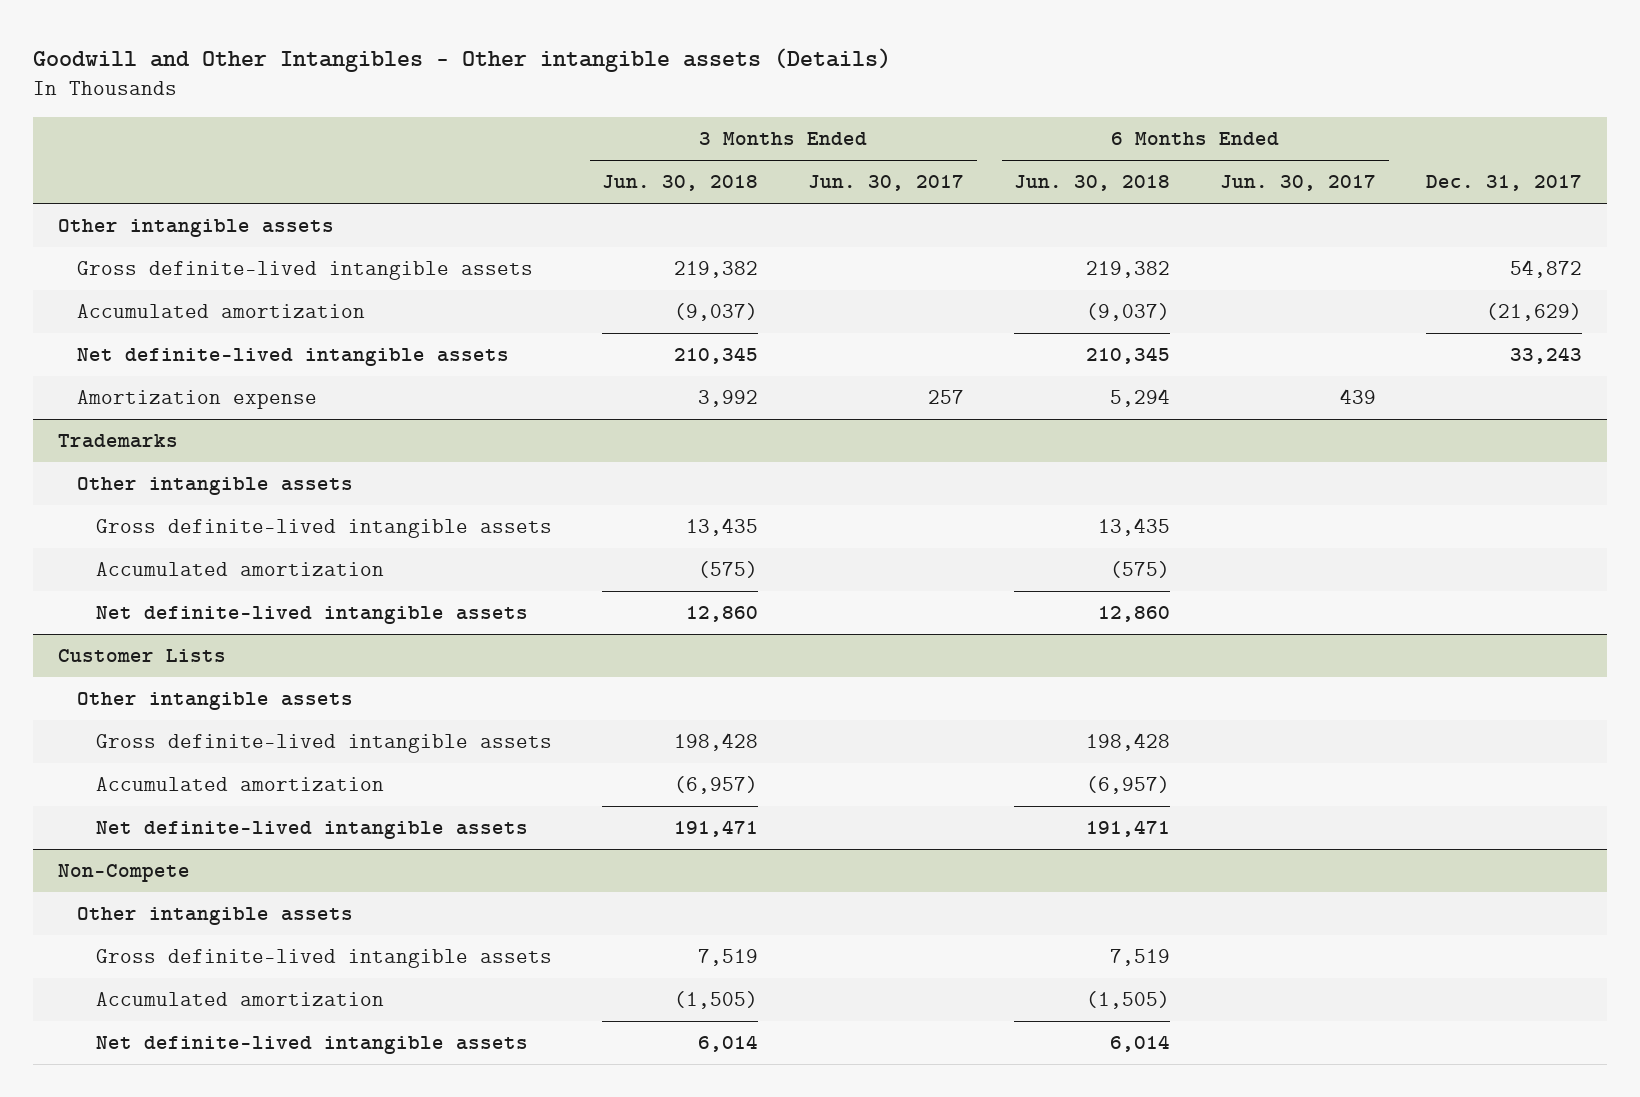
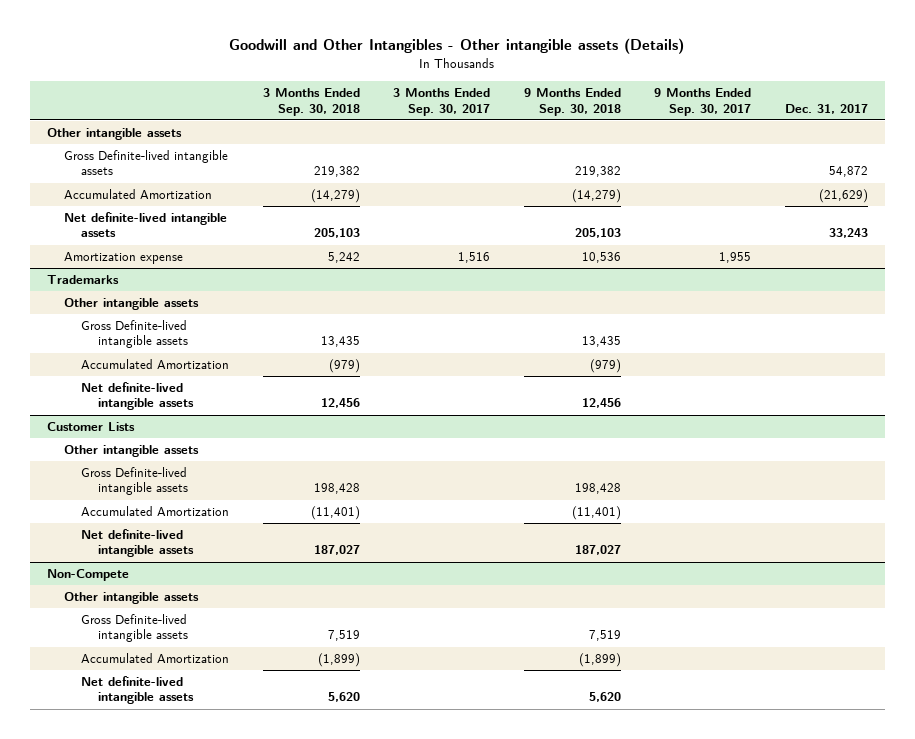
- | 3 Months Ended Jun. 30, 2018 | 3 Months Ended Jun. 30, 2017 | 6 Months Ended Jun. 30, 2018 | 6 Months Ended Jun. 30, 2017 | Dec. 31, 2017
+ | 3 Months Ended Sep. 30, 2018 | 3 Months Ended Sep. 30, 2017 | 9 Months Ended Sep. 30, 2018 | 9 Months Ended Sep. 30, 2017 | Dec. 31, 2017
- Gross definite-lived intangible assets | 219,382 | | 219,382 | | 54,872
- Accumulated amortization | (9,037) | | (9,037) | | (21,629)
+ Gross Definite-lived intangible assets | 219,382 | | 219,382 | | 54,872
+ Accumulated Amortization | (14,279) | | (14,279) | | (21,629)
@ Trademarks
- Gross definite-lived intangible assets | 13,435 | | 13,435 | |
- Accumulated amortization | (575) | | (575) | |
+ Gross Definite-lived intangible assets | 13,435 | | 13,435 | |
+ Accumulated Amortization | (979) | | (979) | |
@ Customer Lists
- Gross definite-lived intangible assets | 198,428 | | 198,428 | |
- Accumulated amortization | (6,957) | | (6,957) | |
+ Gross Definite-lived intangible assets | 198,428 | | 198,428 | |
+ Accumulated Amortization | (11,401) | | (11,401) | |
@ Non-Compete
- Gross definite-lived intangible assets | 7,519 | | 7,519 | |
- Accumulated amortization | (1,505) | | (1,505) | |
+ Gross Definite-lived intangible assets | 7,519 | | 7,519 | |
+ Accumulated Amortization | (1,899) | | (1,899) | |

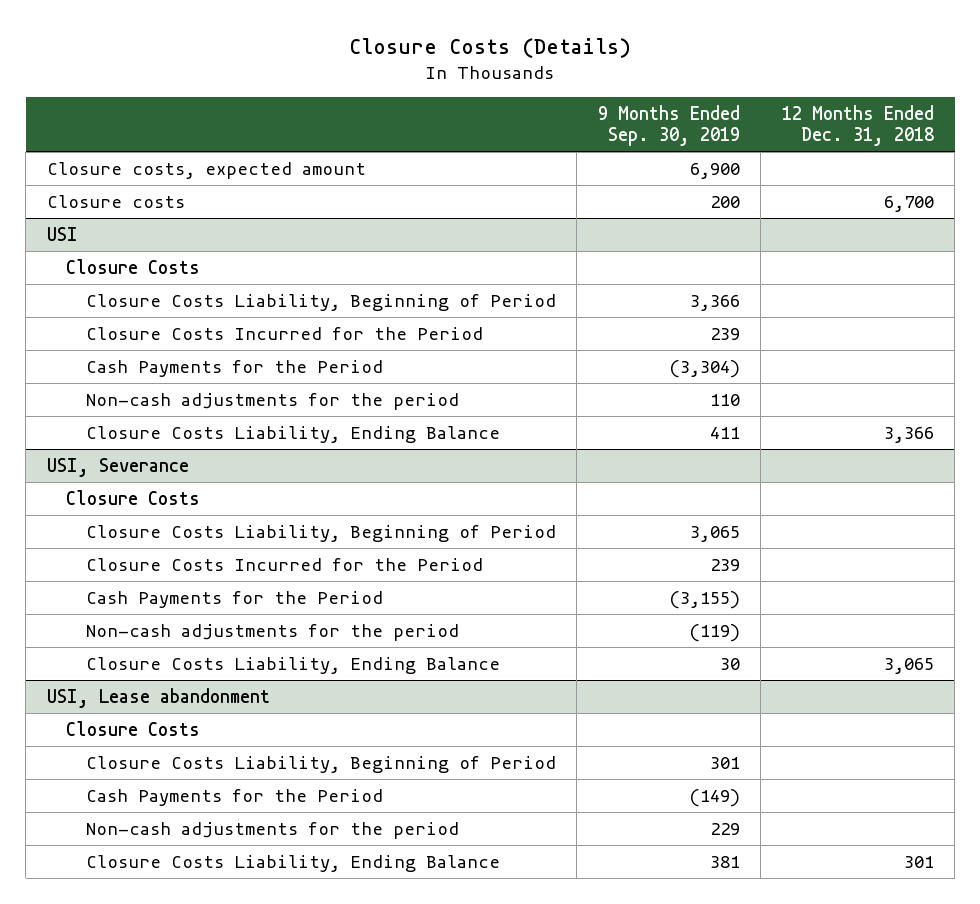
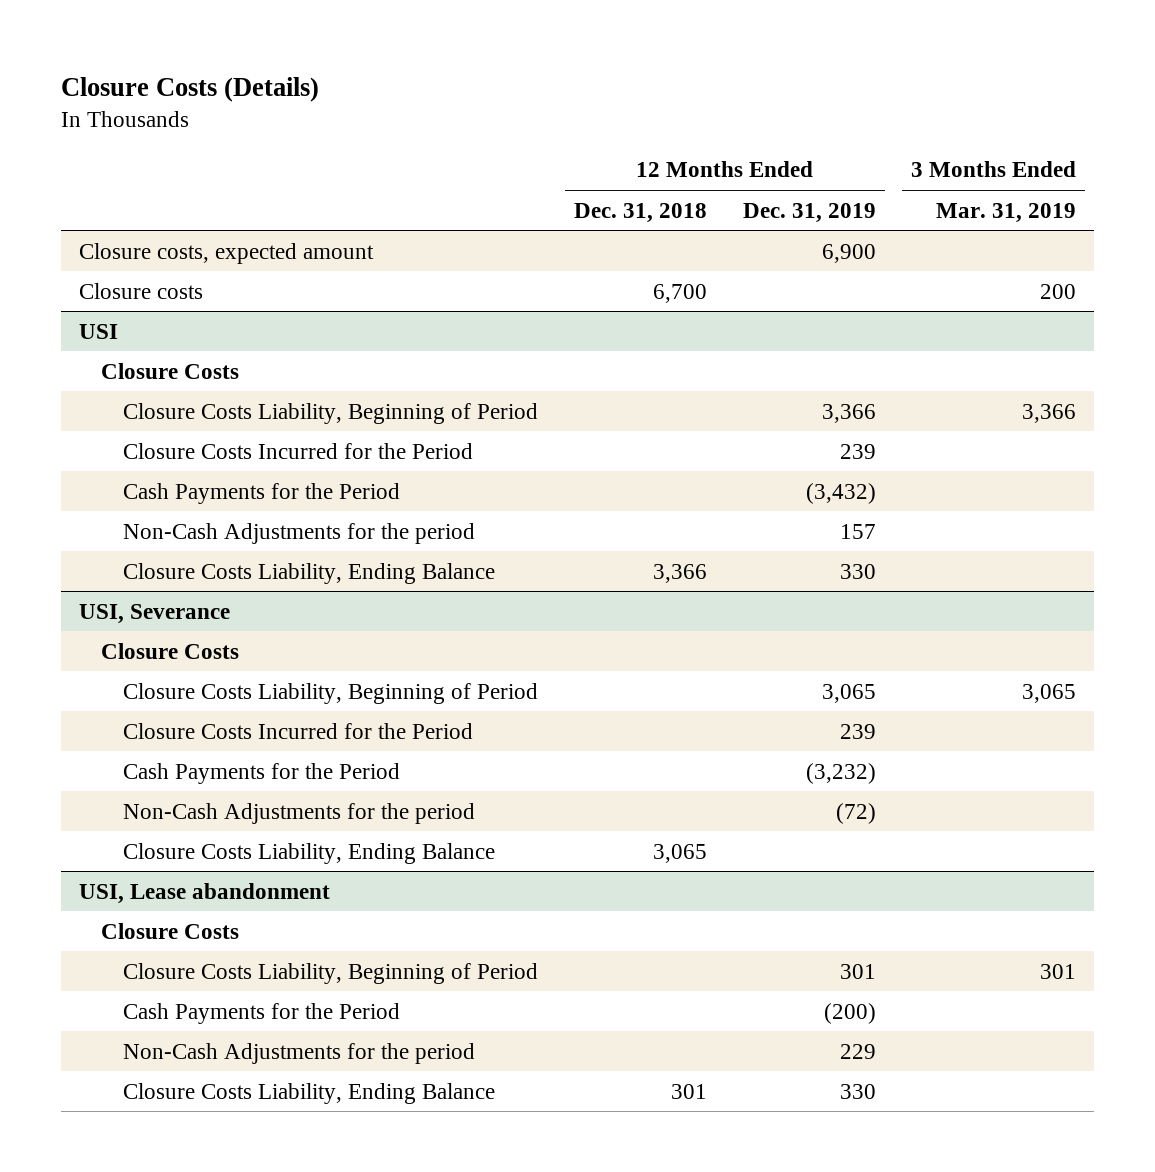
- | 9 Months Ended Sep. 30, 2019 | 12 Months Ended Dec. 31, 2018
+ | 12 Months Ended Dec. 31, 2018 | 12 Months Ended Dec. 31, 2019 | 3 Months Ended Mar. 31, 2019
@ USI
- Non-cash adjustments for the period | 110 |
+ Non-Cash Adjustments for the period | | 157 |
@ USI, Severance
- Non-cash adjustments for the period | (119) |
+ Non-Cash Adjustments for the period | | (72) |
@ USI, Lease abandonment
- Non-cash adjustments for the period | 229 |
+ Non-Cash Adjustments for the period | | 229 |

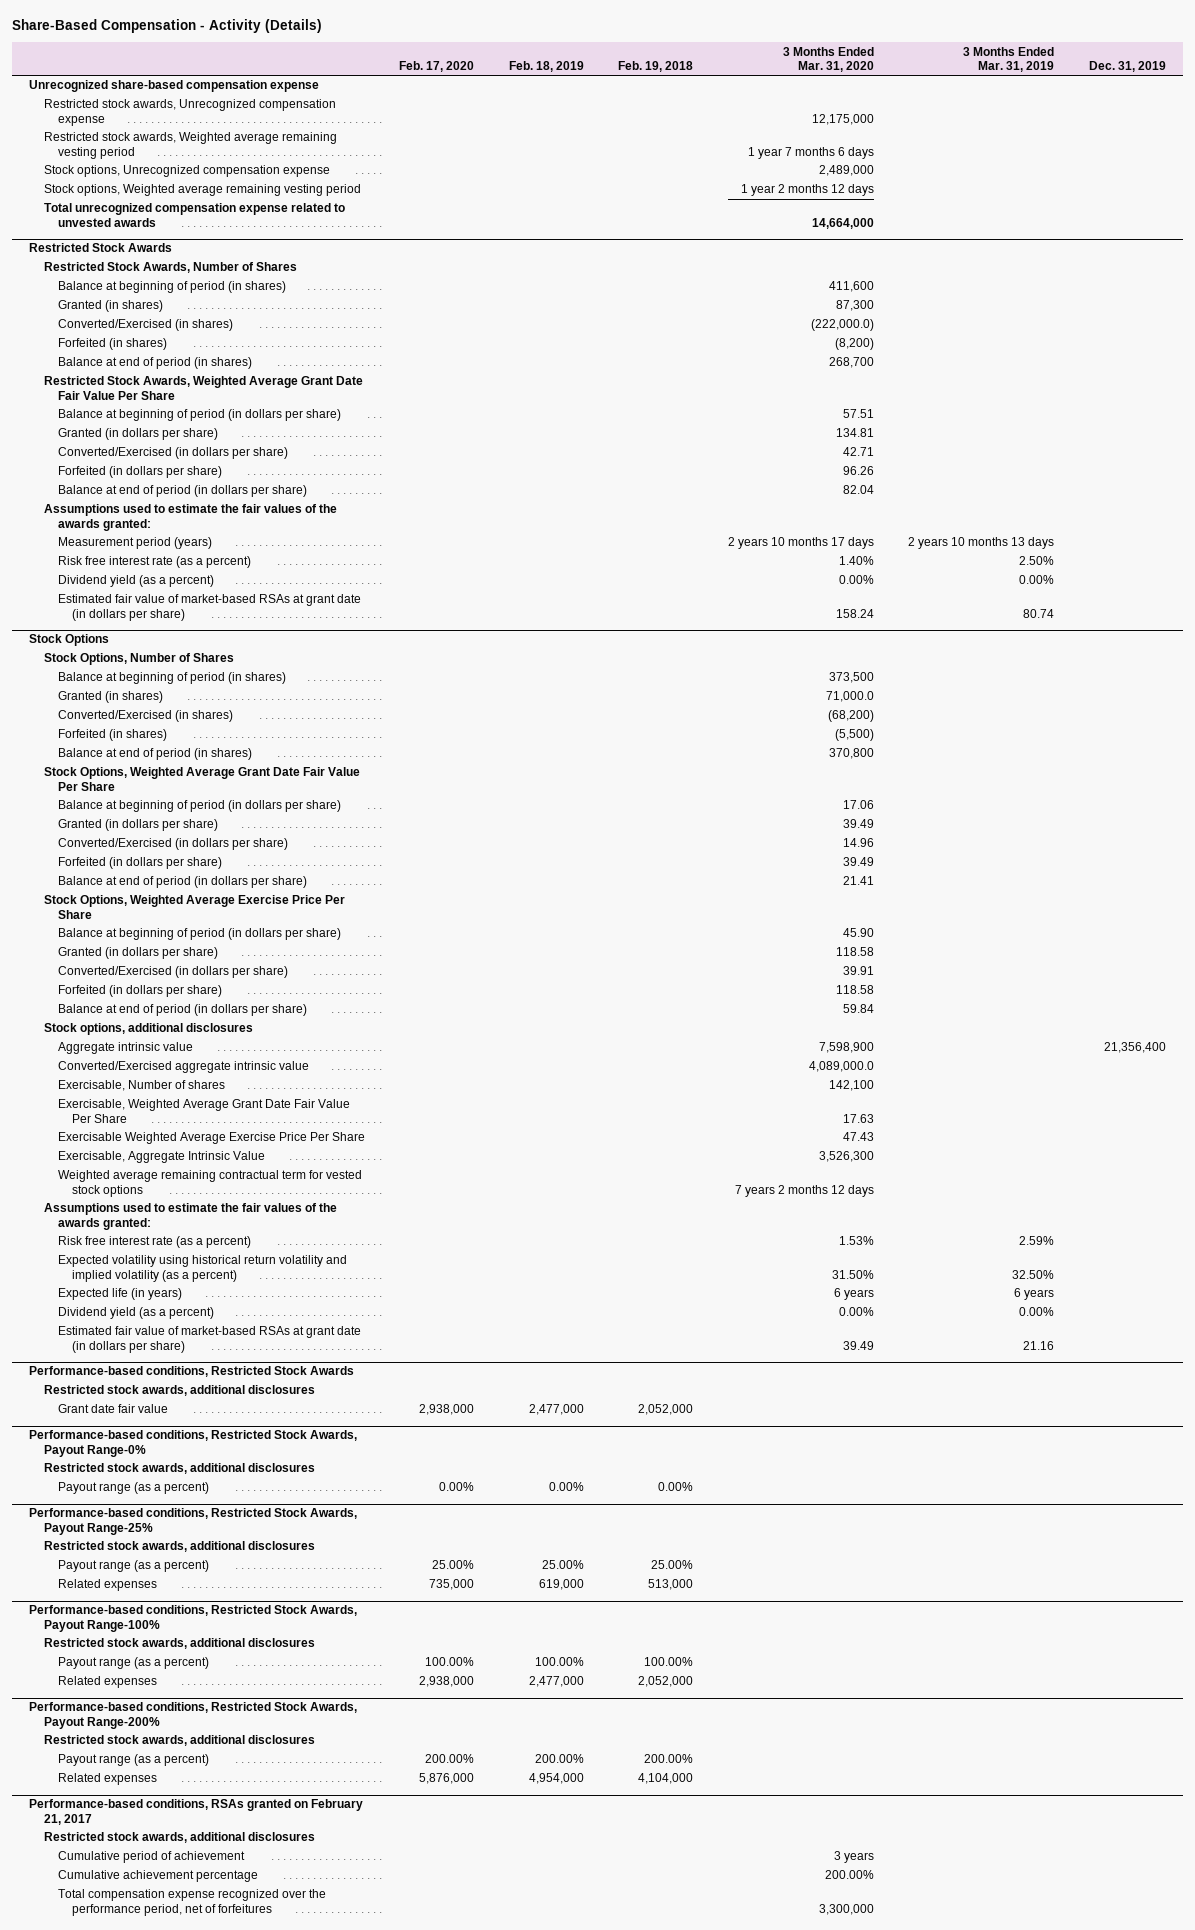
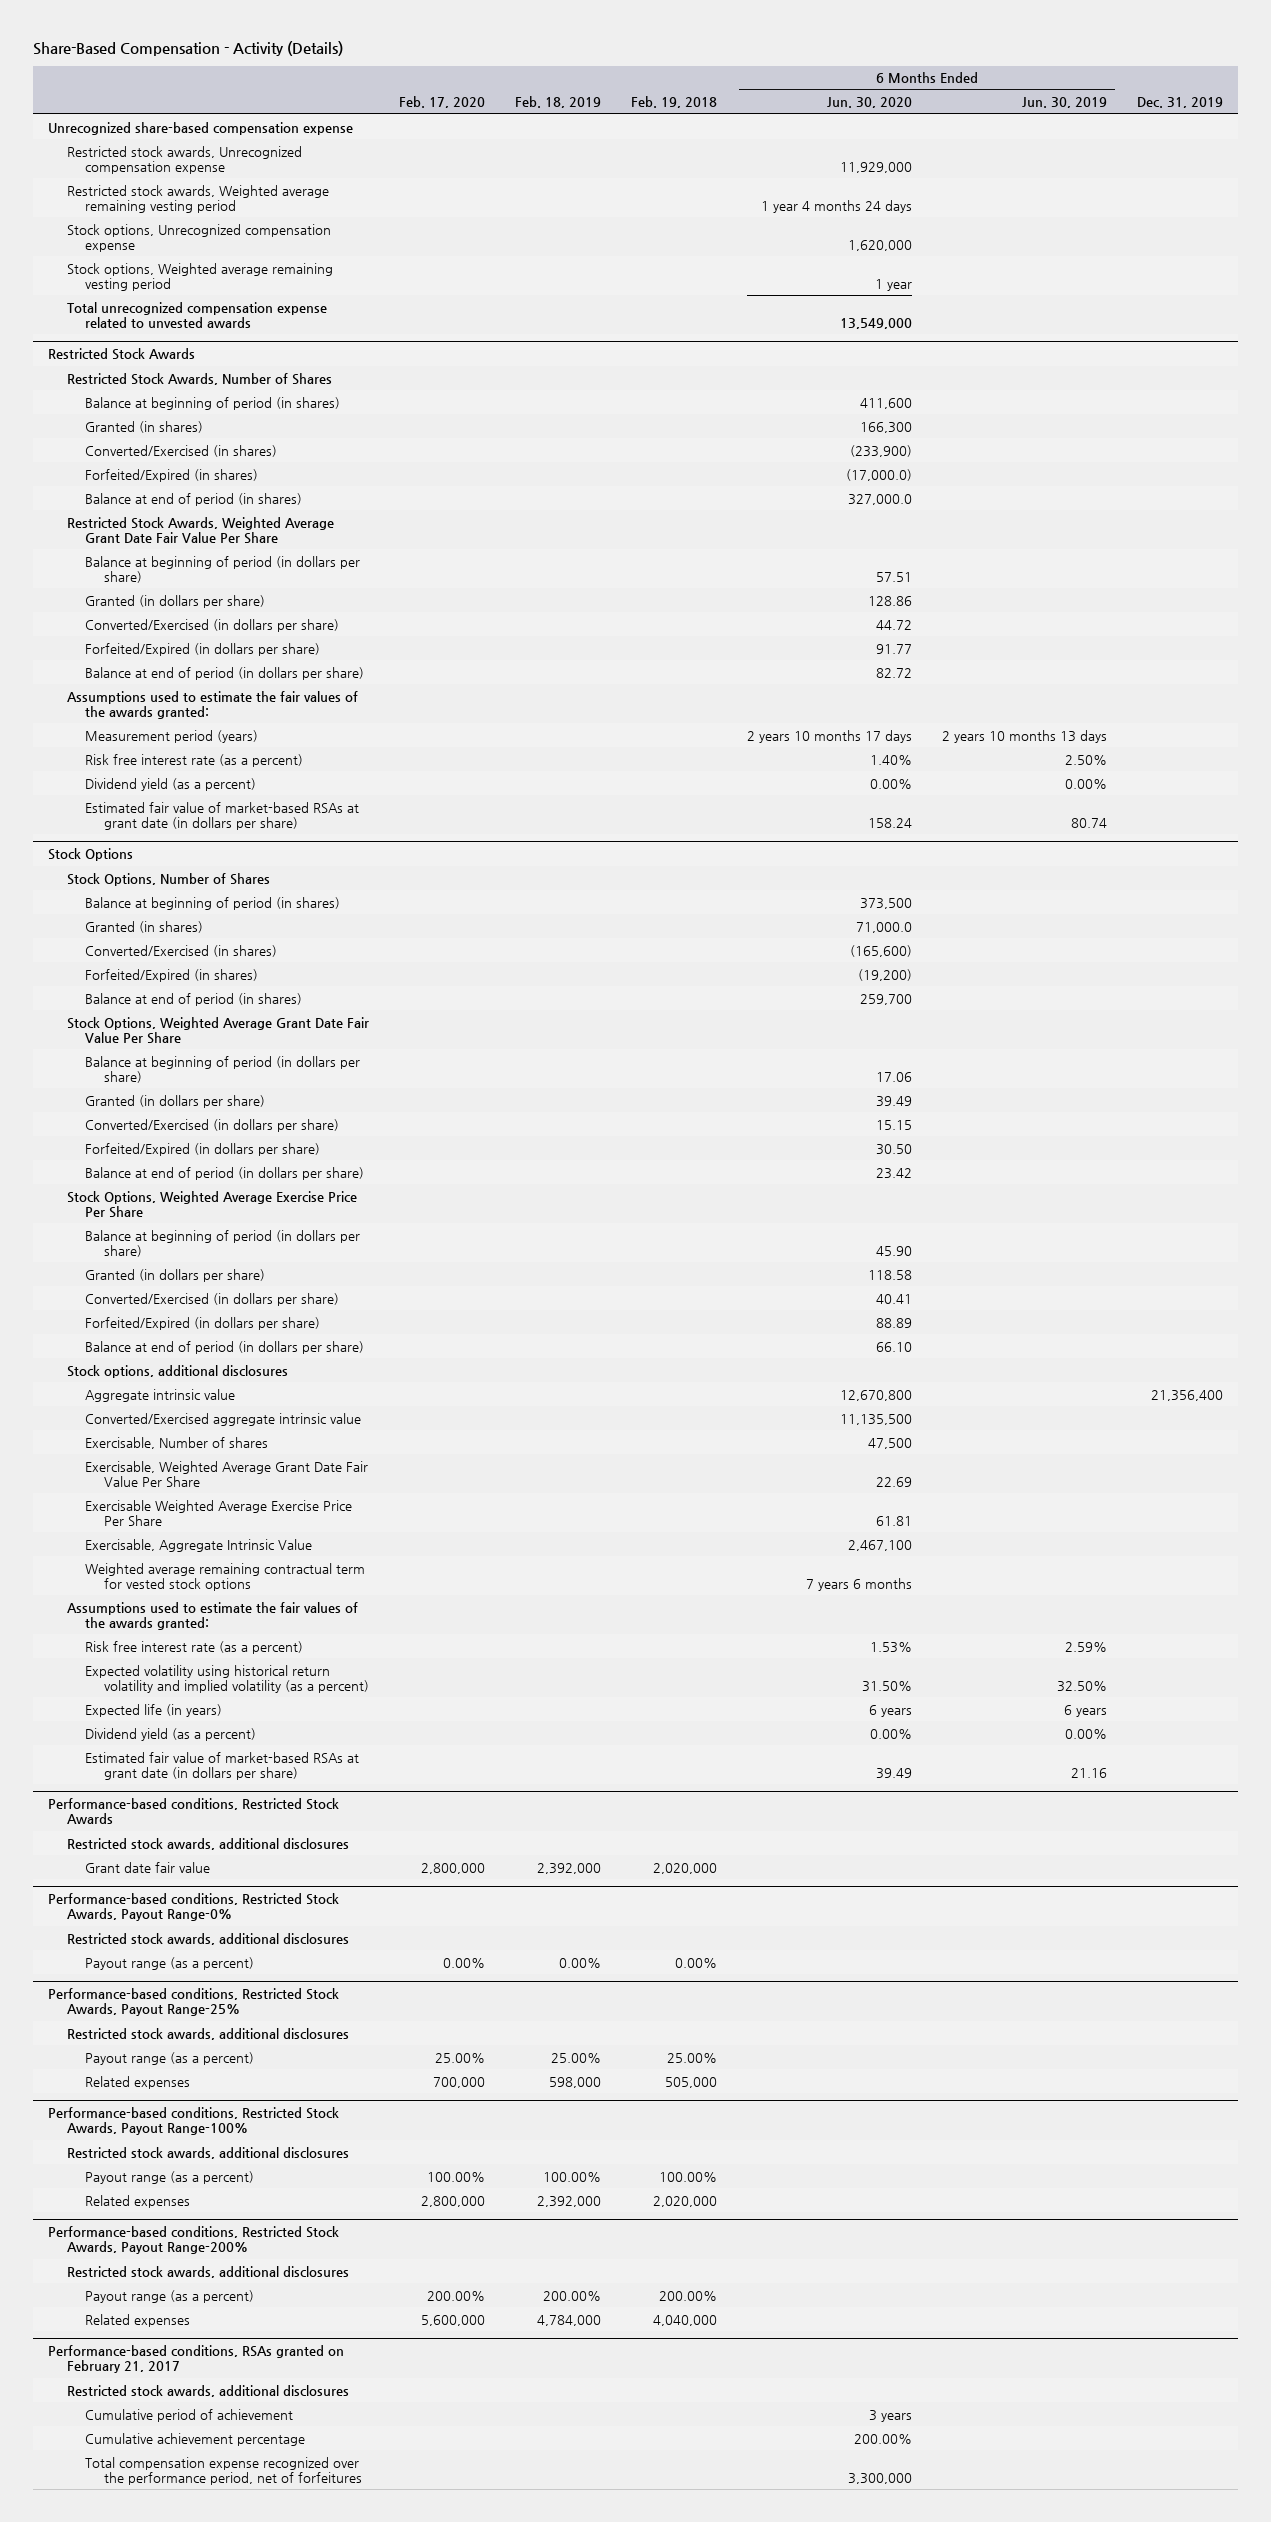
- | Feb. 17, 2020 | Feb. 18, 2019 | Feb. 19, 2018 | 3 Months Ended Mar. 31, 2020 | 3 Months Ended Mar. 31, 2019 | Dec. 31, 2019
+ | Feb. 17, 2020 | Feb. 18, 2019 | Feb. 19, 2018 | 6 Months Ended Jun. 30, 2020 | 6 Months Ended Jun. 30, 2019 | Dec. 31, 2019
@ Restricted Stock Awards
- Forfeited (in shares) | | | | (8,200) | |
+ Forfeited/Expired (in shares) | | | | (17,000.0) | |
- Forfeited (in dollars per share) | | | | 96.26 | |
+ Forfeited/Expired (in dollars per share) | | | | 91.77 | |
@ Stock Options
- Forfeited (in shares) | | | | (5,500) | |
+ Forfeited/Expired (in shares) | | | | (19,200) | |
- Forfeited (in dollars per share) | | | | 39.49 | |
+ Forfeited/Expired (in dollars per share) | | | | 30.50 | |
- Forfeited (in dollars per share) | | | | 118.58 | |
+ Forfeited/Expired (in dollars per share) | | | | 88.89 | |
@ Performance-based conditions, Restricted Stock Awards
- Grant date fair value | 2,938,000 | 2,477,000 | 2,052,000 | | |
+ Grant date fair value | 2,800,000 | 2,392,000 | 2,020,000 | | |
@ Performance-based conditions, Restricted Stock Awards, Payout Range-25%
- Related expenses | 735,000 | 619,000 | 513,000 | | |
+ Related expenses | 700,000 | 598,000 | 505,000 | | |
@ Performance-based conditions, Restricted Stock Awards, Payout Range-100%
- Related expenses | 2,938,000 | 2,477,000 | 2,052,000 | | |
+ Related expenses | 2,800,000 | 2,392,000 | 2,020,000 | | |
@ Performance-based conditions, Restricted Stock Awards, Payout Range-200%
- Related expenses | 5,876,000 | 4,954,000 | 4,104,000 | | |
+ Related expenses | 5,600,000 | 4,784,000 | 4,040,000 | | |

